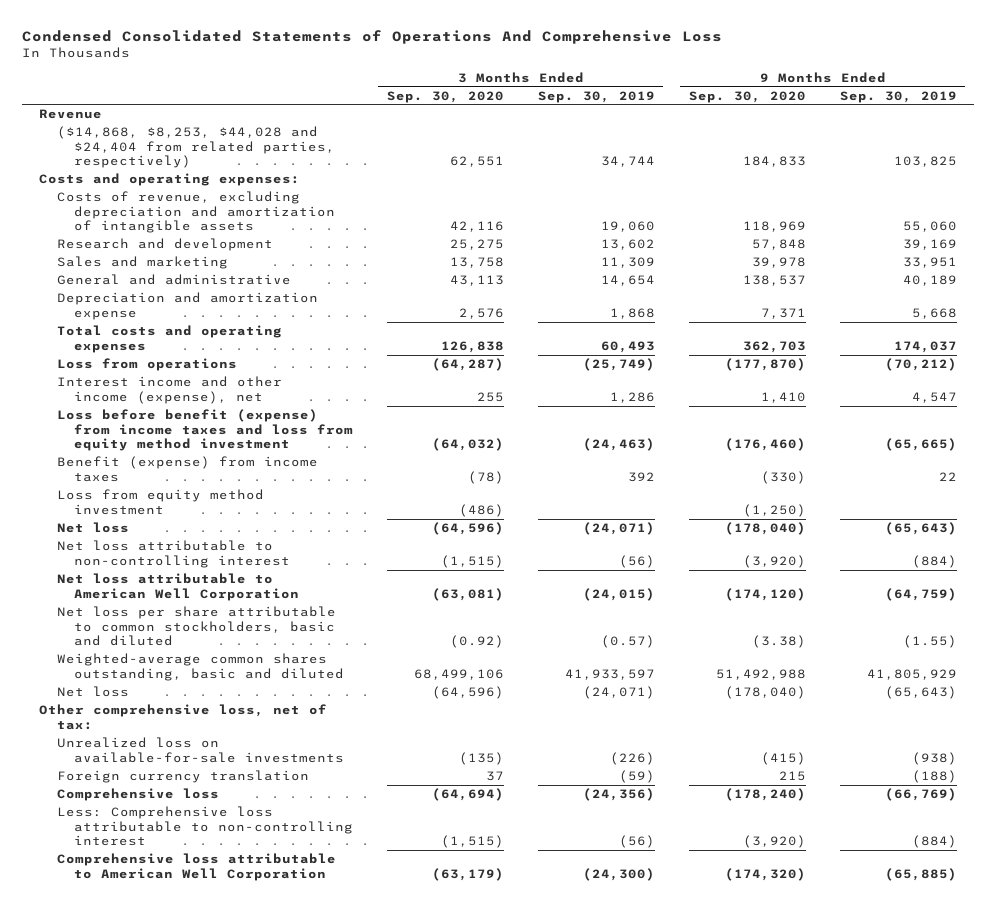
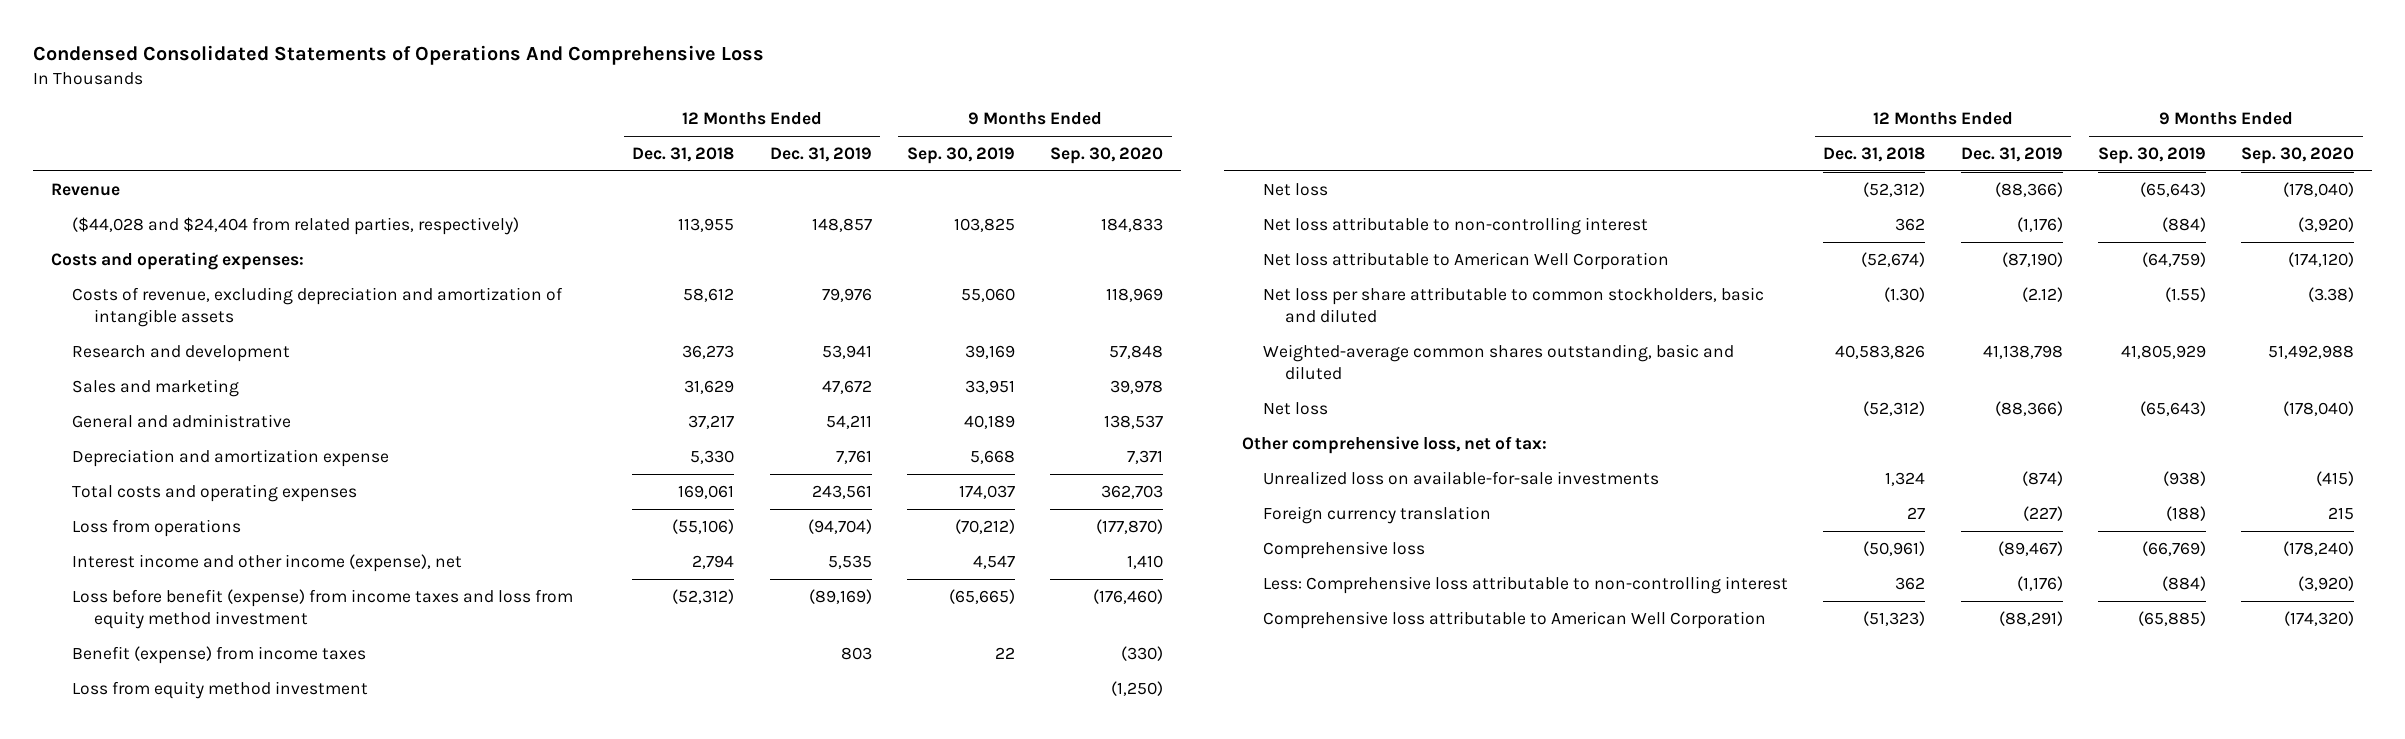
- | 3 Months Ended Sep. 30, 2020 | 3 Months Ended Sep. 30, 2019 | 9 Months Ended Sep. 30, 2020 | 9 Months Ended Sep. 30, 2019
+ | 12 Months Ended Dec. 31, 2018 | 12 Months Ended Dec. 31, 2019 | 9 Months Ended Sep. 30, 2019 | 9 Months Ended Sep. 30, 2020
- ($14,868, $8,253, $44,028 and $24,404 from related parties, respectively) | 62,551 | 34,744 | 184,833 | 103,825
+ ($44,028 and $24,404 from related parties, respectively) | 113,955 | 148,857 | 103,825 | 184,833

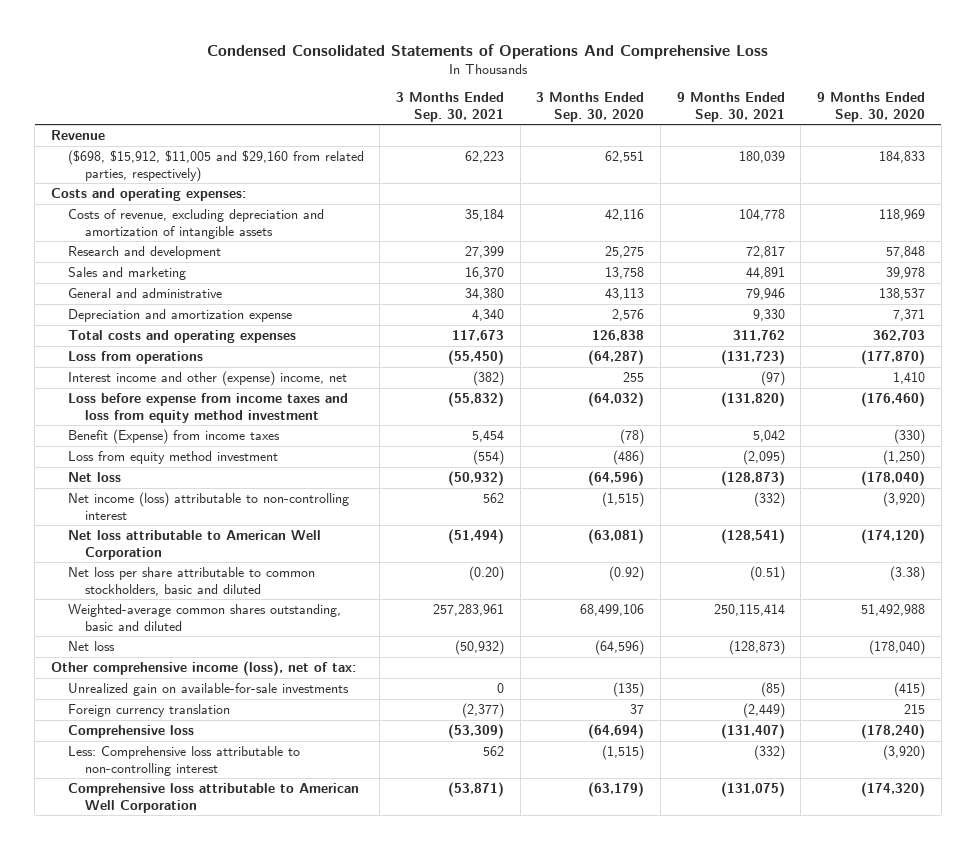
- | 12 Months Ended Dec. 31, 2018 | 12 Months Ended Dec. 31, 2019 | 9 Months Ended Sep. 30, 2019 | 9 Months Ended Sep. 30, 2020
+ | 3 Months Ended Sep. 30, 2021 | 3 Months Ended Sep. 30, 2020 | 9 Months Ended Sep. 30, 2021 | 9 Months Ended Sep. 30, 2020
- ($44,028 and $24,404 from related parties, respectively) | 113,955 | 148,857 | 103,825 | 184,833
+ ($698, $15,912, $11,005 and $29,160 from related parties, respectively) | 62,223 | 62,551 | 180,039 | 184,833
- Interest income and other income (expense), net | 2,794 | 5,535 | 4,547 | 1,410
- Loss before benefit (expense) from income taxes and loss from equity method investment | (52,312) | (89,169) | (65,665) | (176,460)
- Benefit (expense) from income taxes | | 803 | 22 | (330)
+ Interest income and other (expense) income, net | (382) | 255 | (97) | 1,410
+ Loss before expense from income taxes and loss from equity method investment | (55,832) | (64,032) | (131,820) | (176,460)
+ Benefit (Expense) from income taxes | 5,454 | (78) | 5,042 | (330)
- Net loss attributable to non-controlling interest | 362 | (1,176) | (884) | (3,920)
+ Net income (loss) attributable to non-controlling interest | 562 | (1,515) | (332) | (3,920)
- Other comprehensive loss, net of tax:
- Unrealized loss on available-for-sale investments | 1,324 | (874) | (938) | (415)
+ Other comprehensive income (loss), net of tax:
+ Unrealized gain on available-for-sale investments | 0 | (135) | (85) | (415)

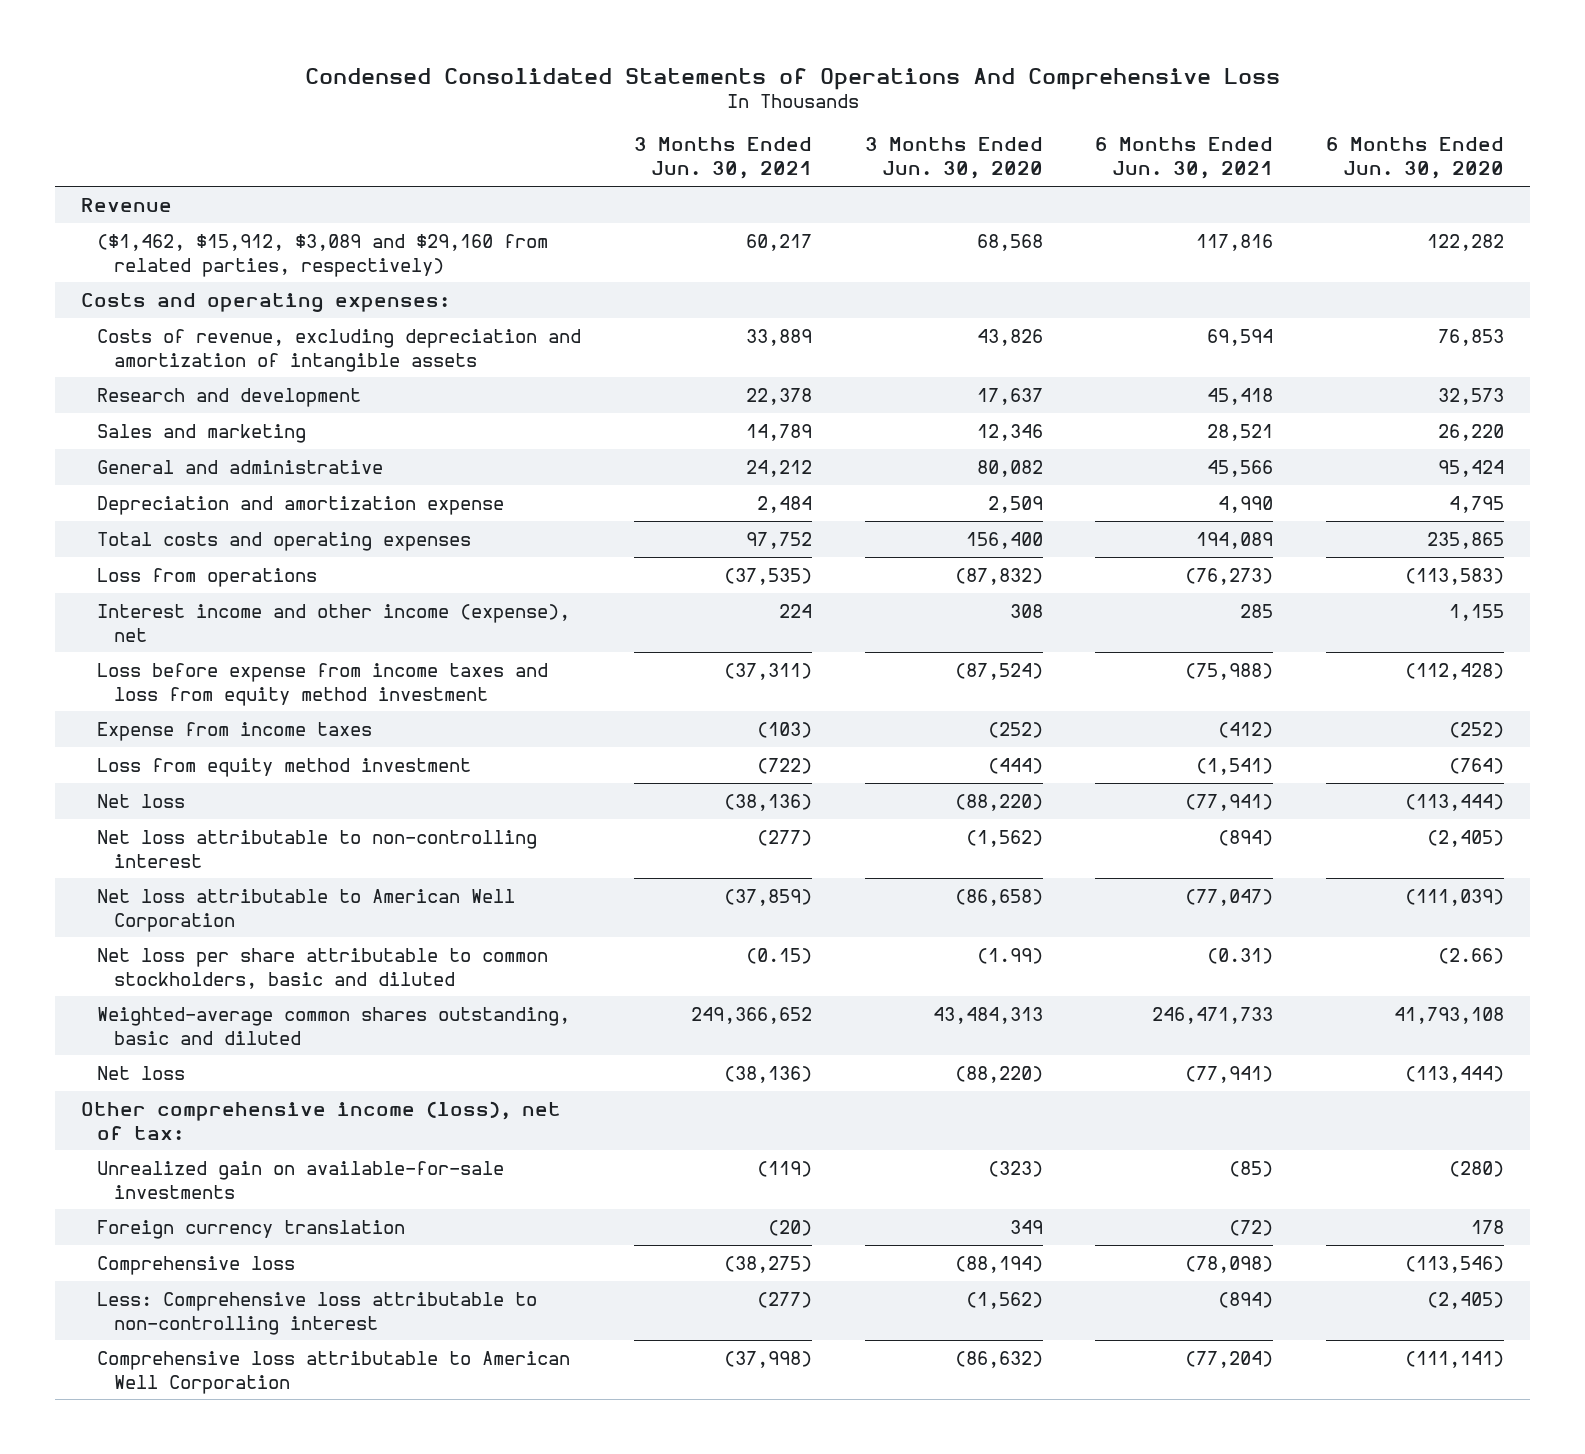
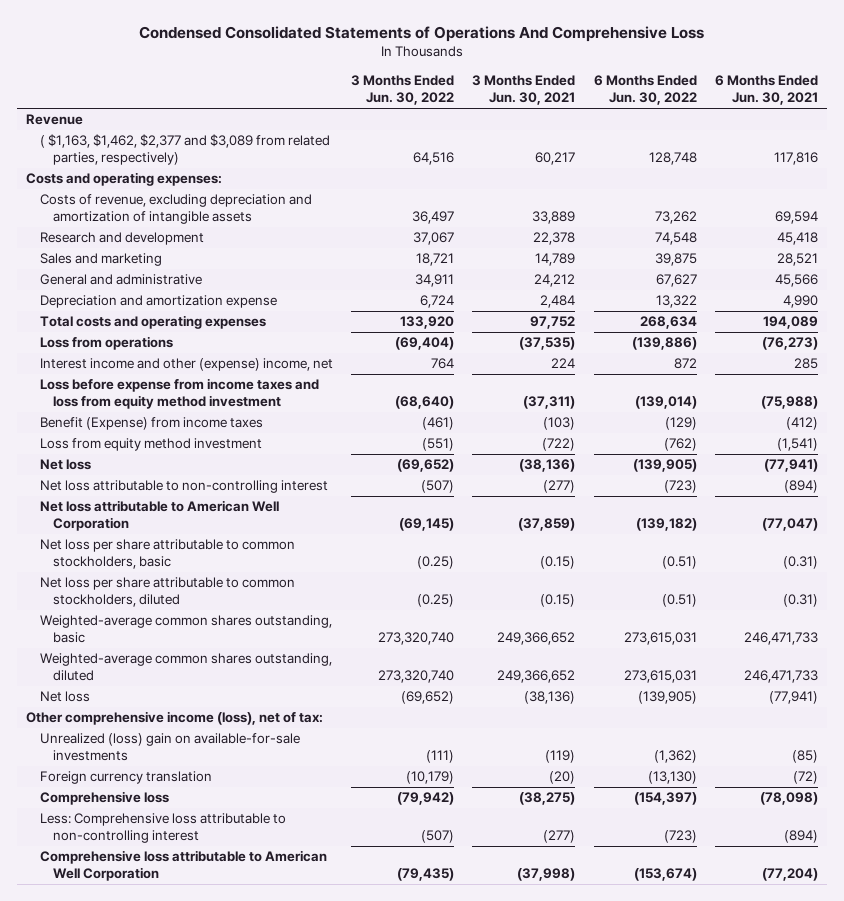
- | 3 Months Ended Jun. 30, 2021 | 3 Months Ended Jun. 30, 2020 | 6 Months Ended Jun. 30, 2021 | 6 Months Ended Jun. 30, 2020
+ | 3 Months Ended Jun. 30, 2022 | 3 Months Ended Jun. 30, 2021 | 6 Months Ended Jun. 30, 2022 | 6 Months Ended Jun. 30, 2021
- ($1,462, $15,912, $3,089 and $29,160 from related parties, respectively) | 60,217 | 68,568 | 117,816 | 122,282
+ ( $1,163, $1,462, $2,377 and $3,089 from related parties, respectively) | 64,516 | 60,217 | 128,748 | 117,816
- Interest income and other income (expense), net | 224 | 308 | 285 | 1,155
+ Interest income and other (expense) income, net | 764 | 224 | 872 | 285
- Expense from income taxes | (103) | (252) | (412) | (252)
+ Benefit (Expense) from income taxes | (461) | (103) | (129) | (412)
- Net loss per share attributable to common stockholders, basic and diluted | (0.15) | (1.99) | (0.31) | (2.66)
- Weighted-average common shares outstanding, basic and diluted | 249,366,652 | 43,484,313 | 246,471,733 | 41,793,108
+ Net loss per share attributable to common stockholders, basic | (0.25) | (0.15) | (0.51) | (0.31)
+ Net loss per share attributable to common stockholders, diluted | (0.25) | (0.15) | (0.51) | (0.31)
+ Weighted-average common shares outstanding, basic | 273,320,740 | 249,366,652 | 273,615,031 | 246,471,733
+ Weighted-average common shares outstanding, diluted | 273,320,740 | 249,366,652 | 273,615,031 | 246,471,733
- Unrealized gain on available-for-sale investments | (119) | (323) | (85) | (280)
+ Unrealized (loss) gain on available-for-sale investments | (111) | (119) | (1,362) | (85)

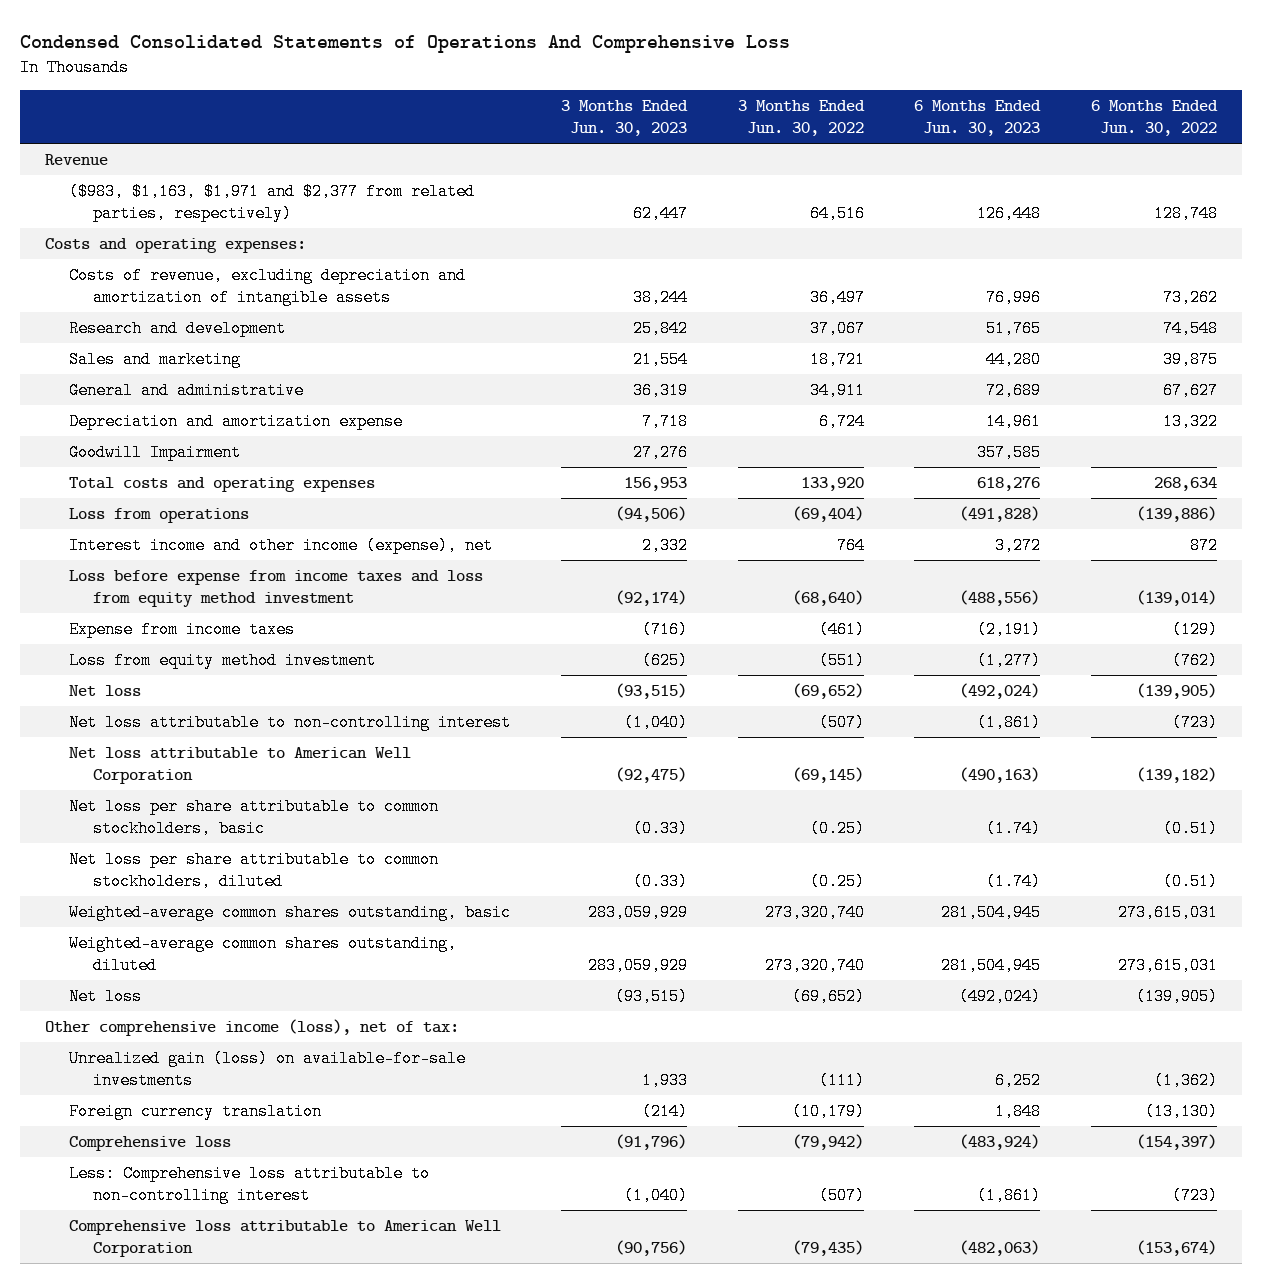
- | 3 Months Ended Jun. 30, 2022 | 3 Months Ended Jun. 30, 2021 | 6 Months Ended Jun. 30, 2022 | 6 Months Ended Jun. 30, 2021
+ | 3 Months Ended Jun. 30, 2023 | 3 Months Ended Jun. 30, 2022 | 6 Months Ended Jun. 30, 2023 | 6 Months Ended Jun. 30, 2022
- ( $1,163, $1,462, $2,377 and $3,089 from related parties, respectively) | 64,516 | 60,217 | 128,748 | 117,816
+ ($983, $1,163, $1,971 and $2,377 from related parties, respectively) | 62,447 | 64,516 | 126,448 | 128,748
+ Goodwill Impairment | 27,276 | | 357,585 |
- Interest income and other (expense) income, net | 764 | 224 | 872 | 285
+ Interest income and other income (expense), net | 2,332 | 764 | 3,272 | 872
- Benefit (Expense) from income taxes | (461) | (103) | (129) | (412)
+ Expense from income taxes | (716) | (461) | (2,191) | (129)
- Unrealized (loss) gain on available-for-sale investments | (111) | (119) | (1,362) | (85)
+ Unrealized gain (loss) on available-for-sale investments | 1,933 | (111) | 6,252 | (1,362)

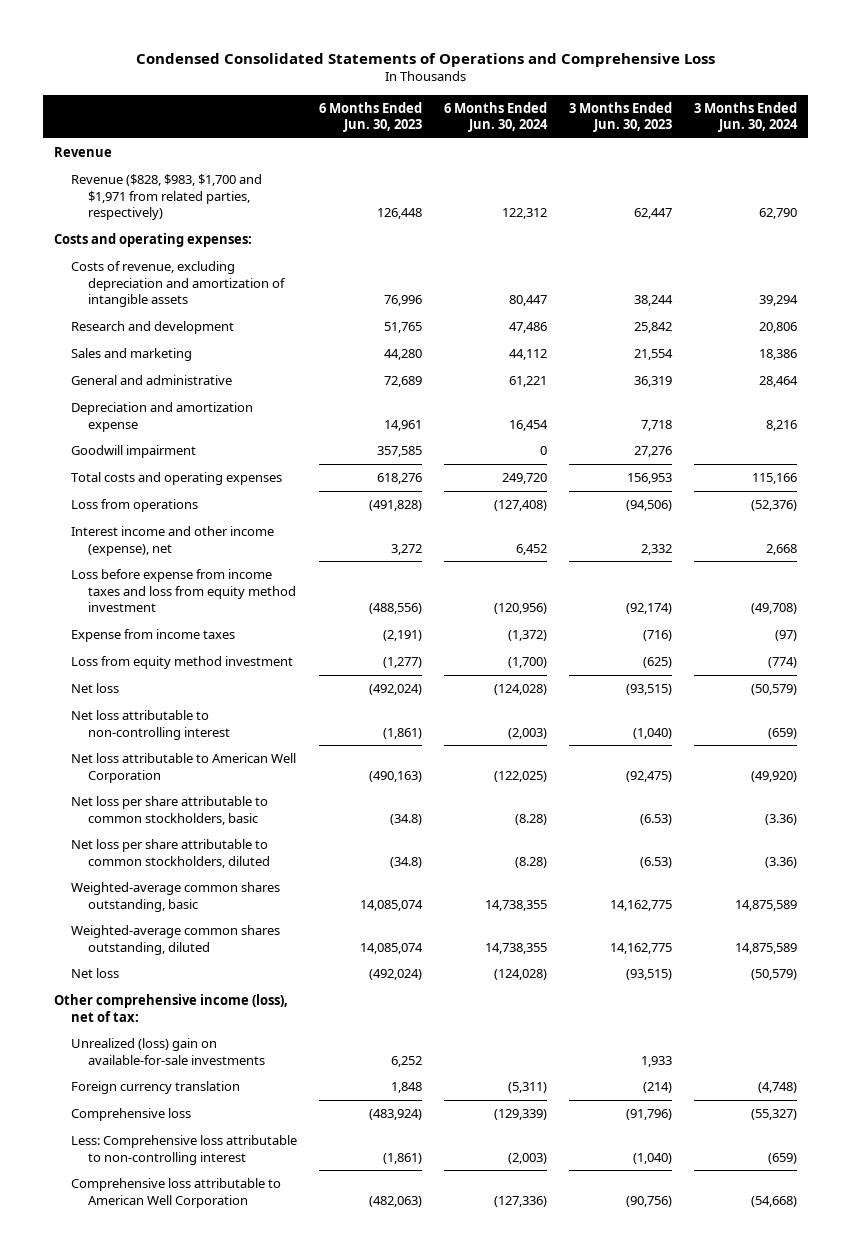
- Condensed Consolidated Statements of Operations And Comprehensive Loss
+ Condensed Consolidated Statements of Operations and Comprehensive Loss
- | 3 Months Ended Jun. 30, 2023 | 3 Months Ended Jun. 30, 2022 | 6 Months Ended Jun. 30, 2023 | 6 Months Ended Jun. 30, 2022
+ | 6 Months Ended Jun. 30, 2023 | 6 Months Ended Jun. 30, 2024 | 3 Months Ended Jun. 30, 2023 | 3 Months Ended Jun. 30, 2024
- ($983, $1,163, $1,971 and $2,377 from related parties, respectively) | 62,447 | 64,516 | 126,448 | 128,748
+ Revenue ($828, $983, $1,700 and $1,971 from related parties, respectively) | 126,448 | 122,312 | 62,447 | 62,790
- Goodwill Impairment | 27,276 | | 357,585 |
+ Goodwill impairment | 357,585 | 0 | 27,276 |
- Net loss per share attributable to common stockholders, basic | (0.33) | (0.25) | (1.74) | (0.51)
- Net loss per share attributable to common stockholders, diluted | (0.33) | (0.25) | (1.74) | (0.51)
- Weighted-average common shares outstanding, basic | 283,059,929 | 273,320,740 | 281,504,945 | 273,615,031
- Weighted-average common shares outstanding, diluted | 283,059,929 | 273,320,740 | 281,504,945 | 273,615,031
+ Net loss per share attributable to common stockholders, basic | (34.8) | (8.28) | (6.53) | (3.36)
+ Net loss per share attributable to common stockholders, diluted | (34.8) | (8.28) | (6.53) | (3.36)
+ Weighted-average common shares outstanding, basic | 14,085,074 | 14,738,355 | 14,162,775 | 14,875,589
+ Weighted-average common shares outstanding, diluted | 14,085,074 | 14,738,355 | 14,162,775 | 14,875,589
- Unrealized gain (loss) on available-for-sale investments | 1,933 | (111) | 6,252 | (1,362)
+ Unrealized (loss) gain on available-for-sale investments | 6,252 | | 1,933 |

